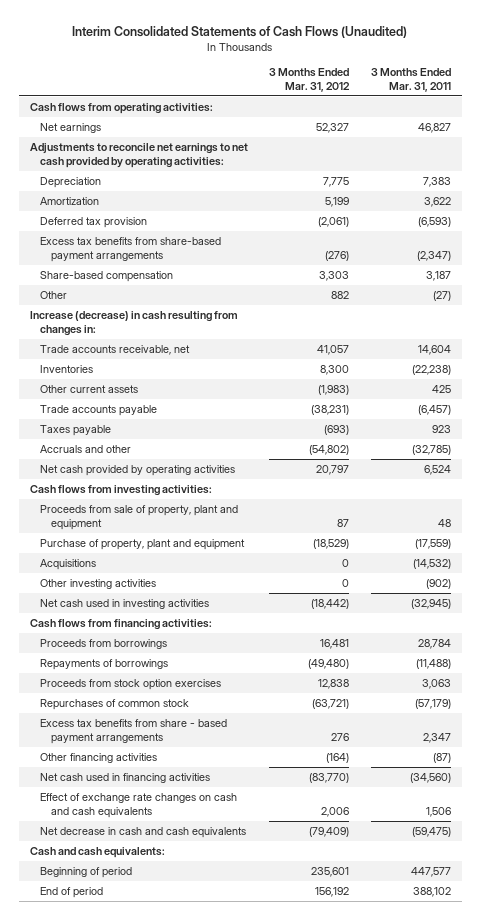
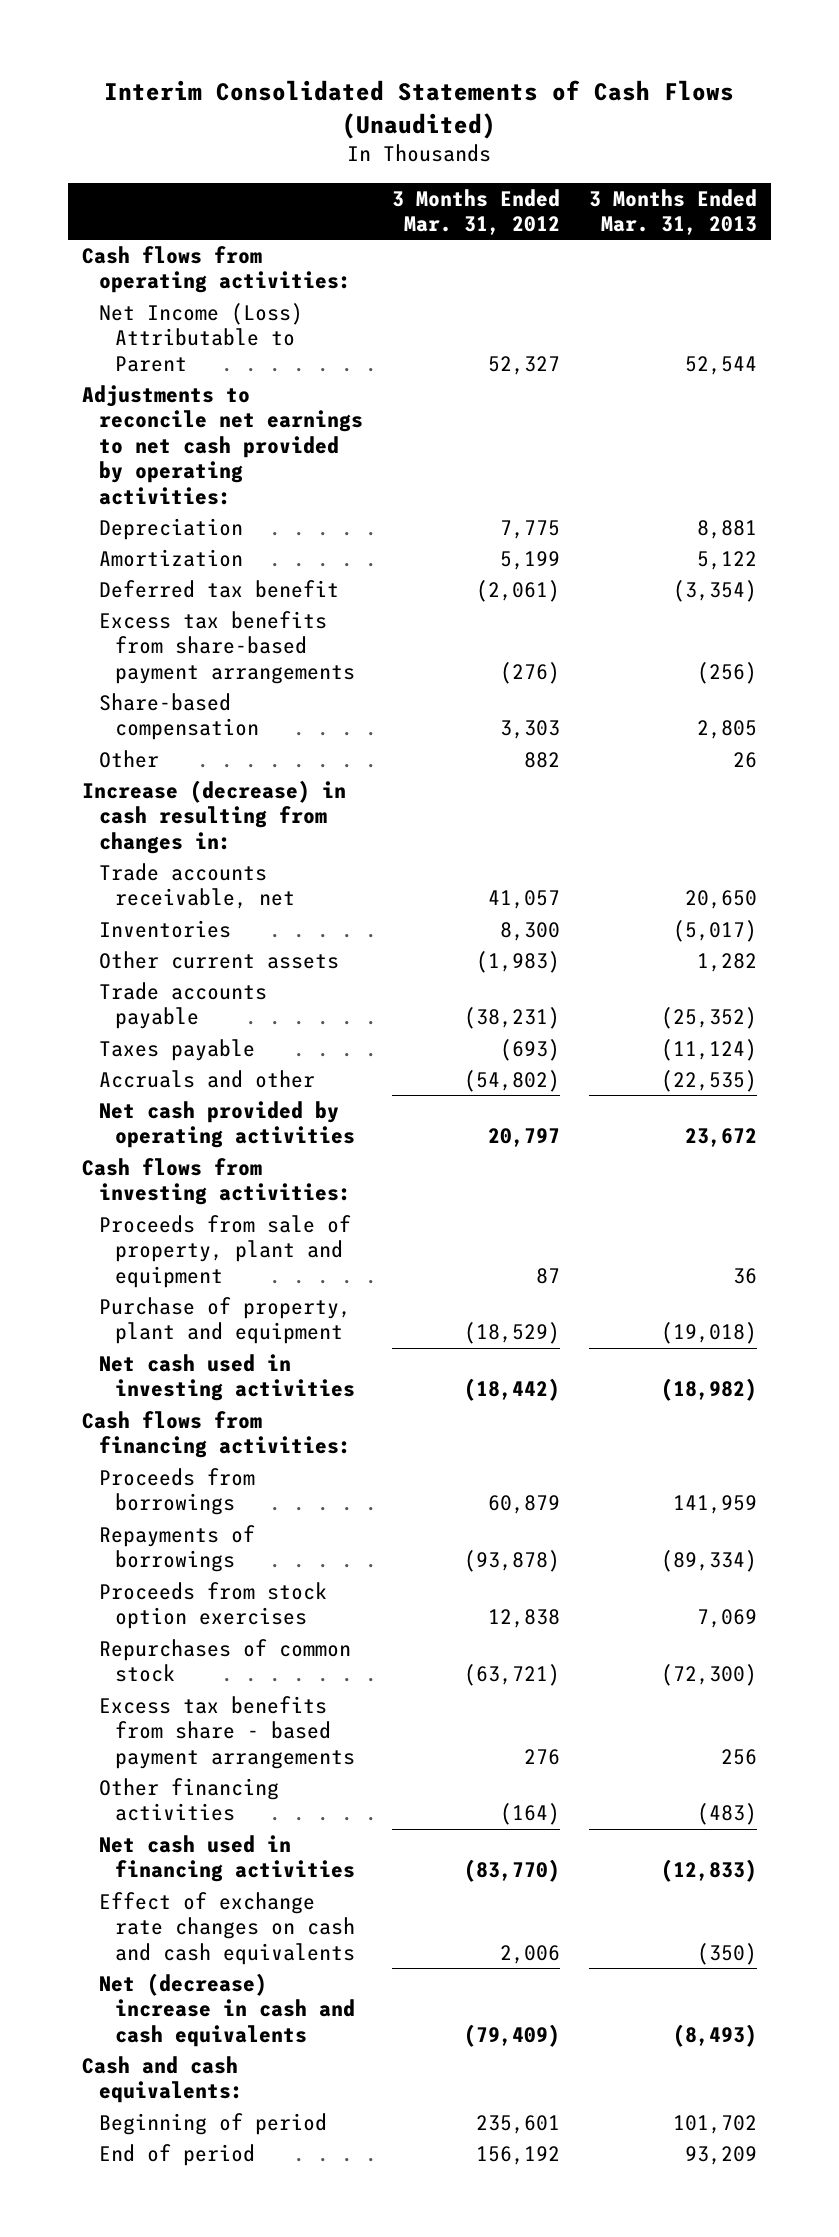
- | 3 Months Ended Mar. 31, 2012 | 3 Months Ended Mar. 31, 2011
+ | 3 Months Ended Mar. 31, 2012 | 3 Months Ended Mar. 31, 2013
- Net earnings | 52,327 | 46,827
+ Net Income (Loss) Attributable to Parent | 52,327 | 52,544
- Deferred tax provision | (2,061) | (6,593)
+ Deferred tax benefit | (2,061) | (3,354)
- Acquisitions | 0 | (14,532)
- Other investing activities | 0 | (902)
- Proceeds from borrowings | 16,481 | 28,784
- Repayments of borrowings | (49,480) | (11,488)
+ Proceeds from borrowings | 60,879 | 141,959
+ Repayments of borrowings | (93,878) | (89,334)
- Net decrease in cash and cash equivalents | (79,409) | (59,475)
+ Net (decrease) increase in cash and cash equivalents | (79,409) | (8,493)

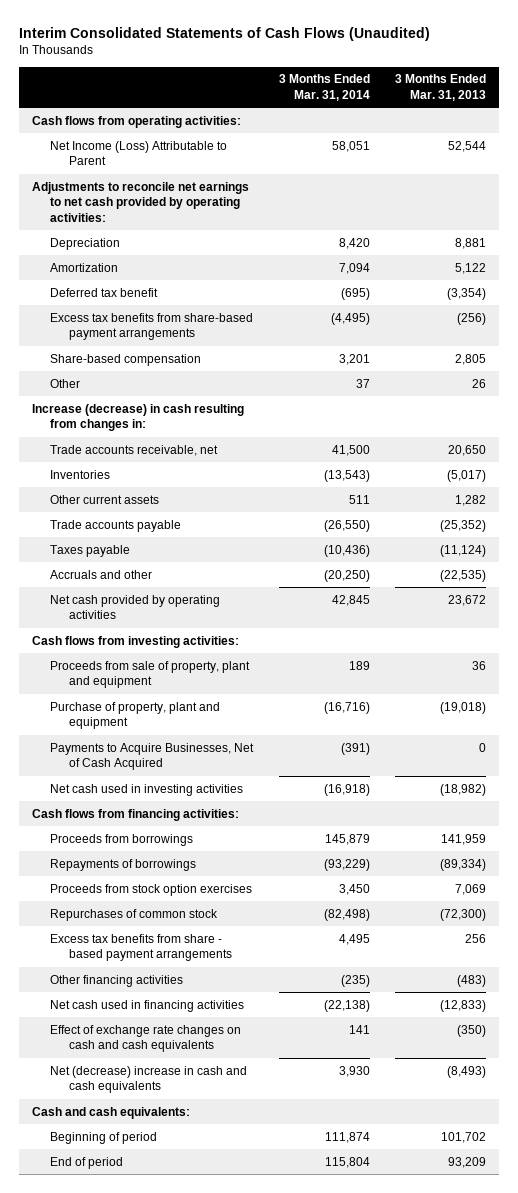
- | 3 Months Ended Mar. 31, 2012 | 3 Months Ended Mar. 31, 2013
+ | 3 Months Ended Mar. 31, 2014 | 3 Months Ended Mar. 31, 2013
+ Payments to Acquire Businesses, Net of Cash Acquired | (391) | 0

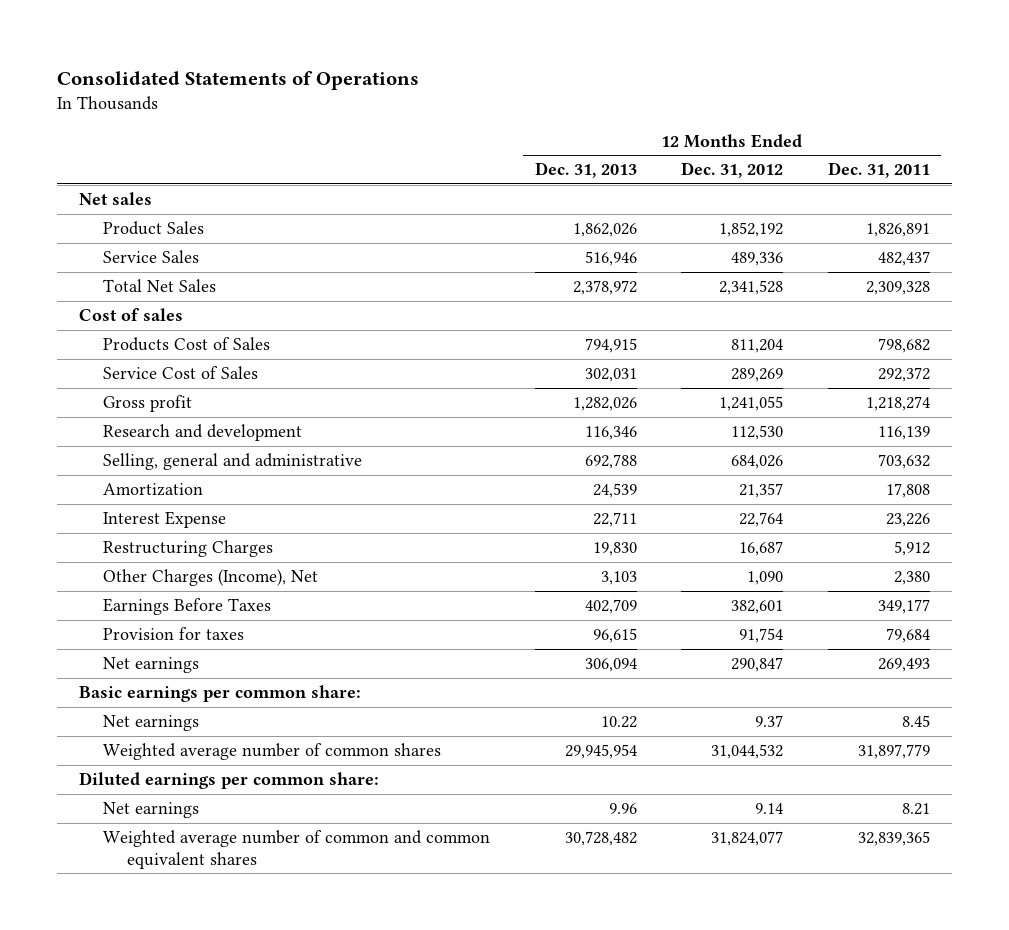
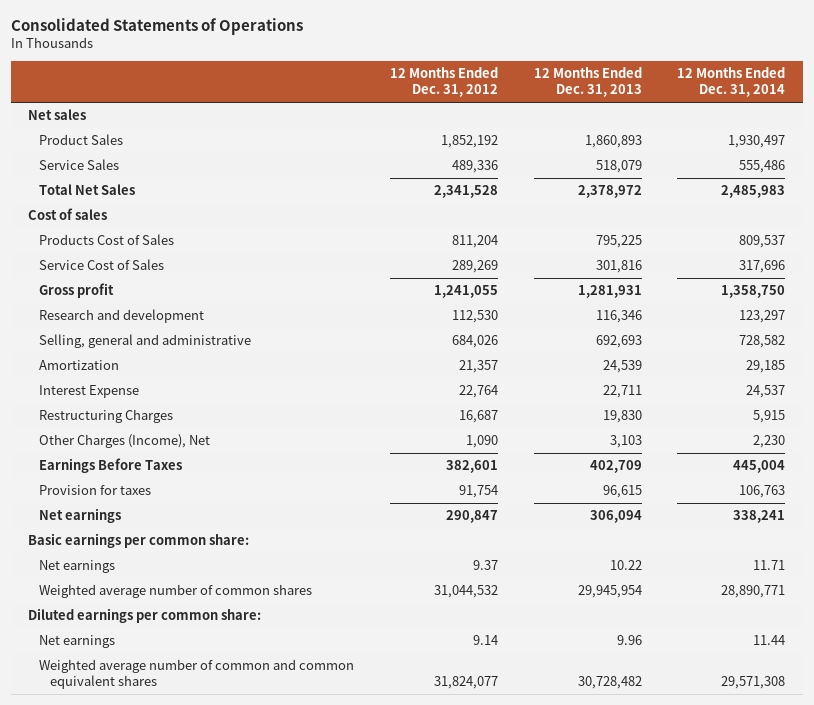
- | 12 Months Ended Dec. 31, 2013 | 12 Months Ended Dec. 31, 2012 | 12 Months Ended Dec. 31, 2011
+ | 12 Months Ended Dec. 31, 2012 | 12 Months Ended Dec. 31, 2013 | 12 Months Ended Dec. 31, 2014
- Product Sales | 1,862,026 | 1,852,192 | 1,826,891
- Service Sales | 516,946 | 489,336 | 482,437
+ Product Sales | 1,852,192 | 1,860,893 | 1,930,497
+ Service Sales | 489,336 | 518,079 | 555,486
- Products Cost of Sales | 794,915 | 811,204 | 798,682
- Service Cost of Sales | 302,031 | 289,269 | 292,372
- Gross profit | 1,282,026 | 1,241,055 | 1,218,274
+ Products Cost of Sales | 811,204 | 795,225 | 809,537
+ Service Cost of Sales | 289,269 | 301,816 | 317,696
+ Gross profit | 1,241,055 | 1,281,931 | 1,358,750
- Selling, general and administrative | 692,788 | 684,026 | 703,632
+ Selling, general and administrative | 684,026 | 692,693 | 728,582

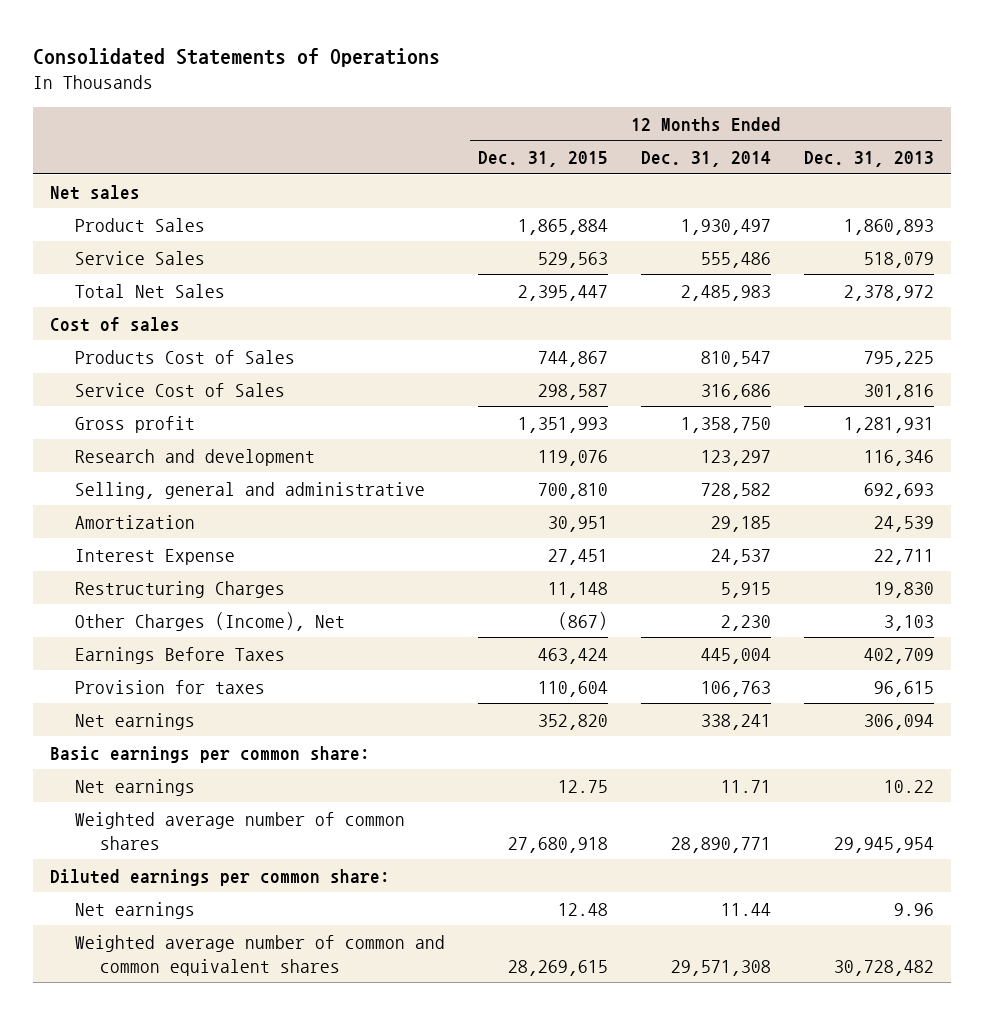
- | 12 Months Ended Dec. 31, 2012 | 12 Months Ended Dec. 31, 2013 | 12 Months Ended Dec. 31, 2014
+ | 12 Months Ended Dec. 31, 2015 | 12 Months Ended Dec. 31, 2014 | 12 Months Ended Dec. 31, 2013
- Products Cost of Sales | 811,204 | 795,225 | 809,537
- Service Cost of Sales | 289,269 | 301,816 | 317,696
+ Products Cost of Sales | 744,867 | 810,547 | 795,225
+ Service Cost of Sales | 298,587 | 316,686 | 301,816

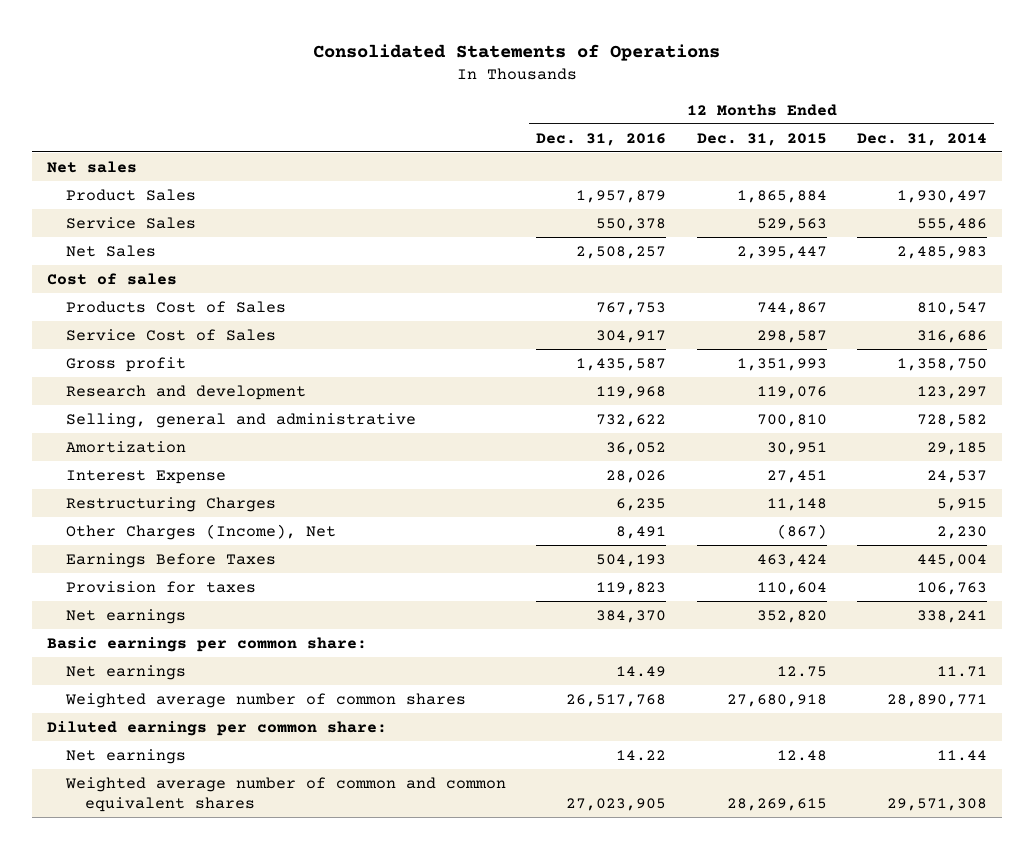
- | 12 Months Ended Dec. 31, 2015 | 12 Months Ended Dec. 31, 2014 | 12 Months Ended Dec. 31, 2013
+ | 12 Months Ended Dec. 31, 2016 | 12 Months Ended Dec. 31, 2015 | 12 Months Ended Dec. 31, 2014
- Total Net Sales | 2,395,447 | 2,485,983 | 2,378,972
+ Net Sales | 2,508,257 | 2,395,447 | 2,485,983

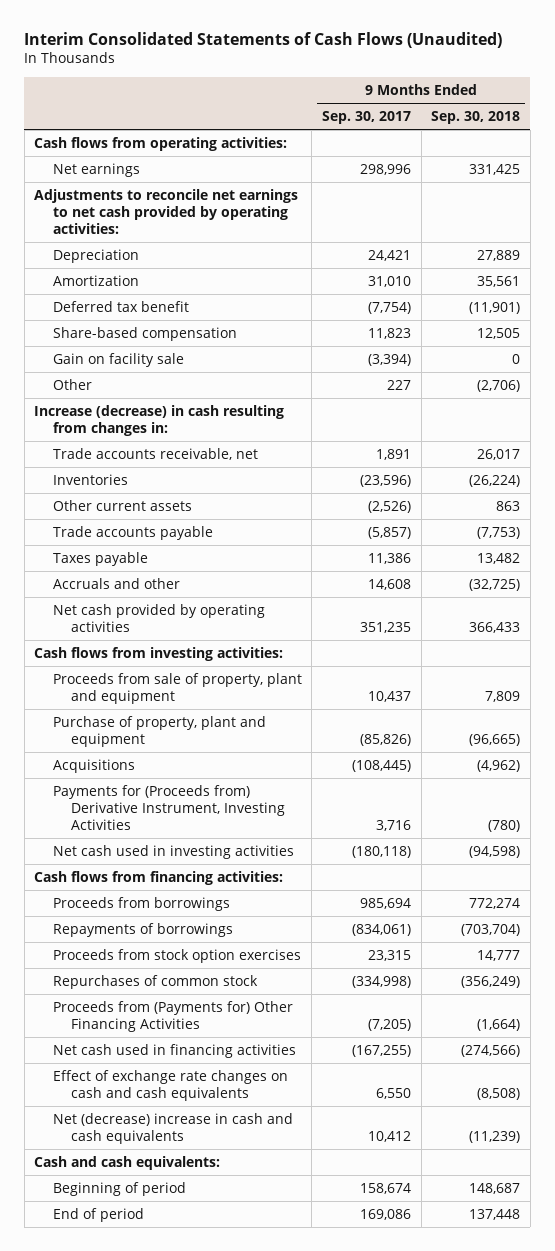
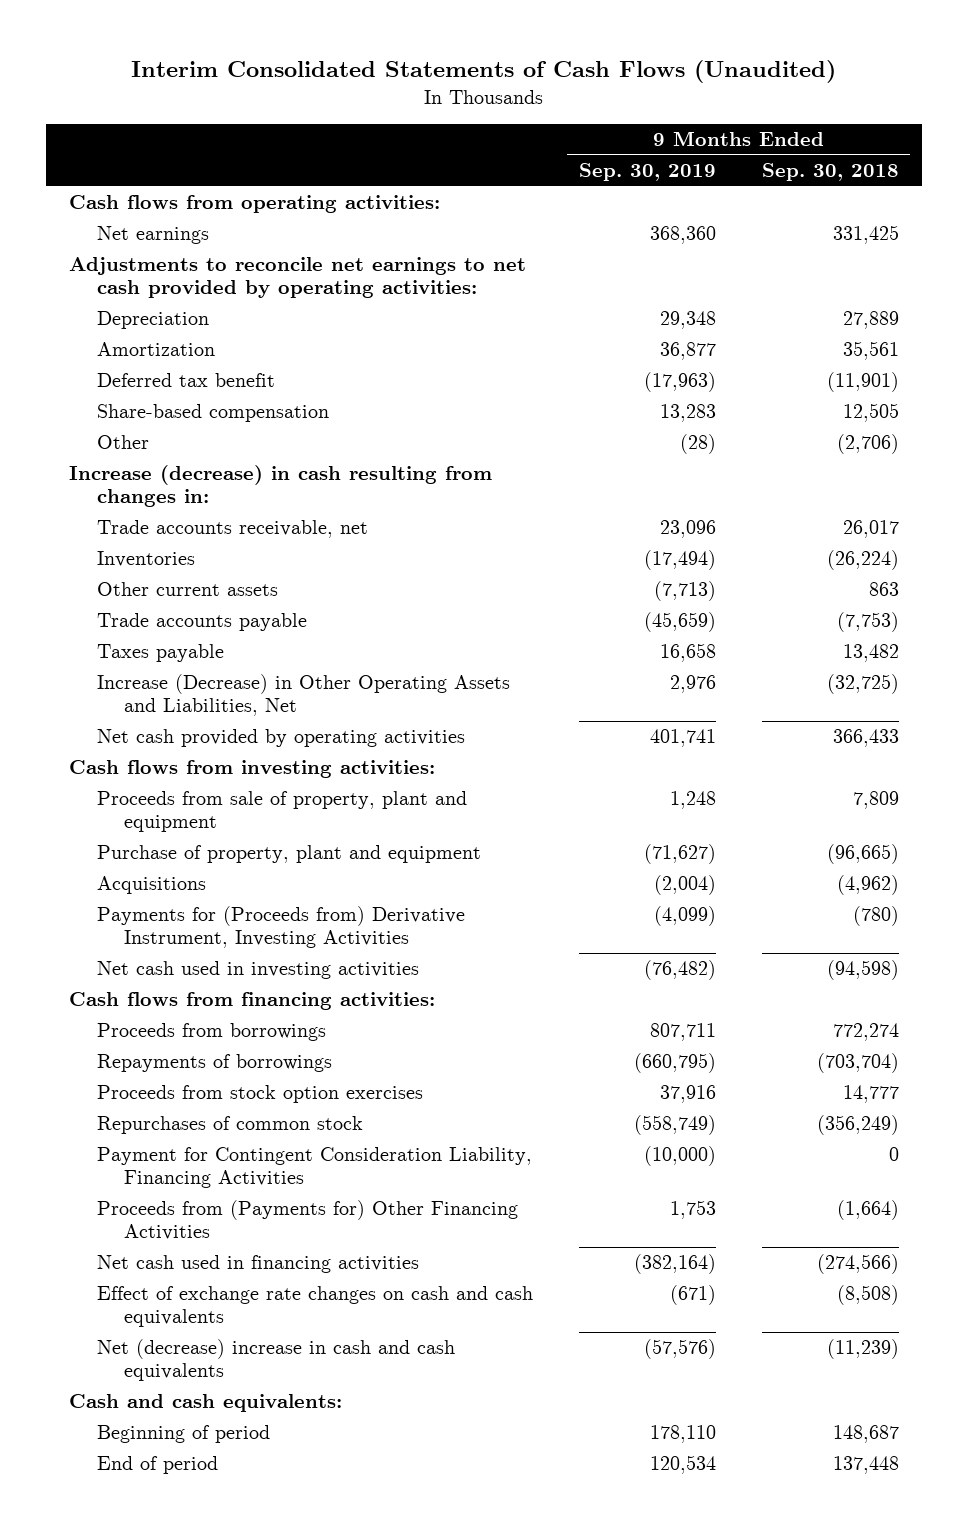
- | 9 Months Ended Sep. 30, 2017 | 9 Months Ended Sep. 30, 2018
+ | 9 Months Ended Sep. 30, 2019 | 9 Months Ended Sep. 30, 2018
- Gain on facility sale | (3,394) | 0
- Accruals and other | 14,608 | (32,725)
+ Increase (Decrease) in Other Operating Assets and Liabilities, Net | 2,976 | (32,725)
+ Payment for Contingent Consideration Liability, Financing Activities | (10,000) | 0

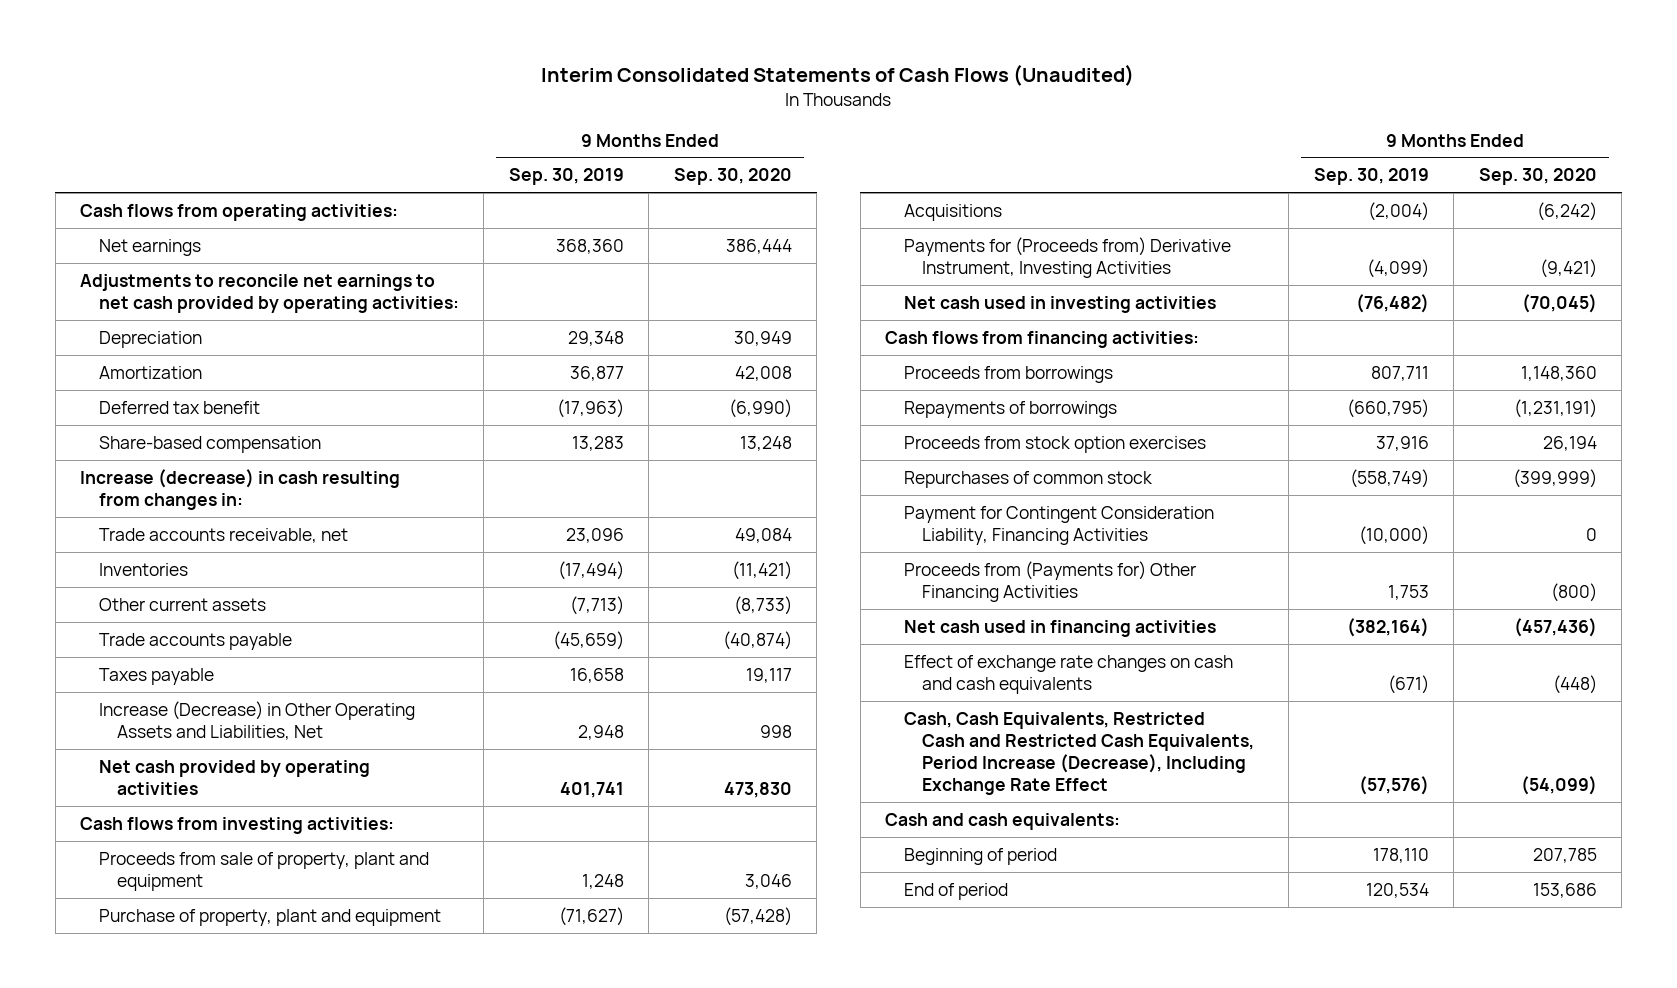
- | 9 Months Ended Sep. 30, 2019 | 9 Months Ended Sep. 30, 2018
+ | 9 Months Ended Sep. 30, 2019 | 9 Months Ended Sep. 30, 2020
- Other | (28) | (2,706)
- Increase (Decrease) in Other Operating Assets and Liabilities, Net | 2,976 | (32,725)
+ Increase (Decrease) in Other Operating Assets and Liabilities, Net | 2,948 | 998
- Net (decrease) increase in cash and cash equivalents | (57,576) | (11,239)
+ Cash, Cash Equivalents, Restricted Cash and Restricted Cash Equivalents, Period Increase (Decrease), Including Exchange Rate Effect | (57,576) | (54,099)

